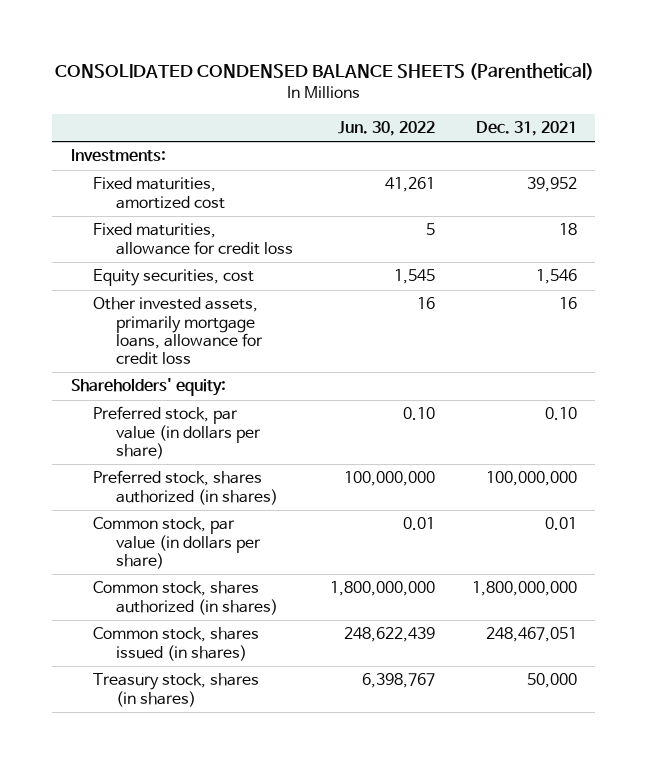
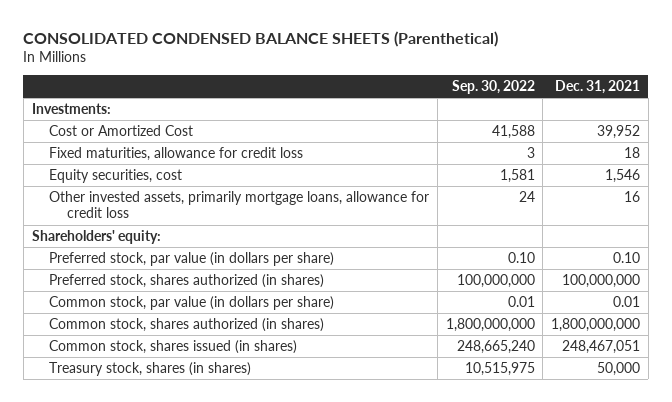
- | Jun. 30, 2022 | Dec. 31, 2021
+ | Sep. 30, 2022 | Dec. 31, 2021
- Fixed maturities, amortized cost | 41,261 | 39,952
+ Cost or Amortized Cost | 41,588 | 39,952

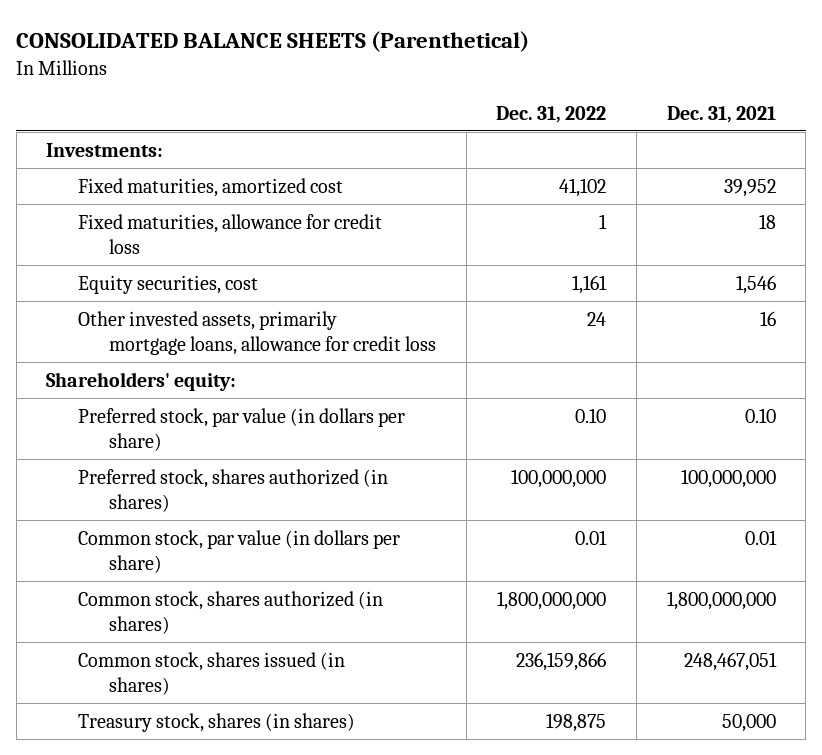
- CONSOLIDATED CONDENSED BALANCE SHEETS (Parenthetical)
+ CONSOLIDATED BALANCE SHEETS (Parenthetical)
- | Sep. 30, 2022 | Dec. 31, 2021
+ | Dec. 31, 2022 | Dec. 31, 2021
- Cost or Amortized Cost | 41,588 | 39,952
+ Fixed maturities, amortized cost | 41,102 | 39,952

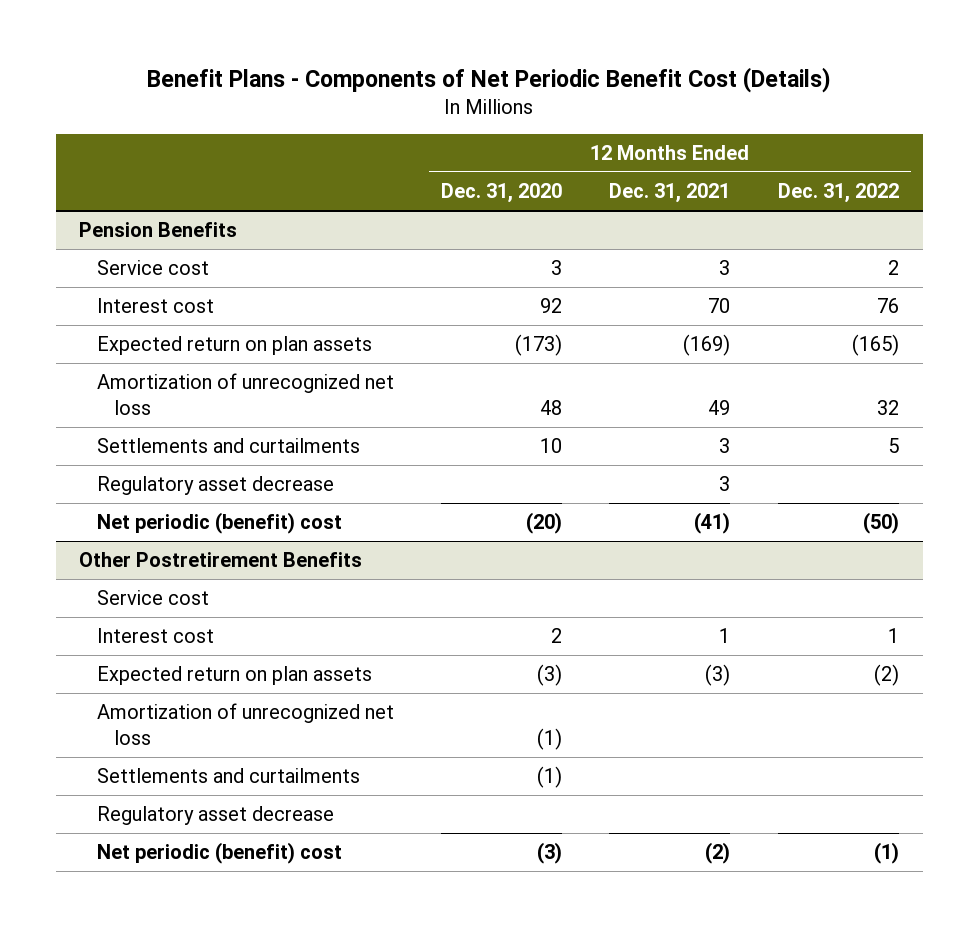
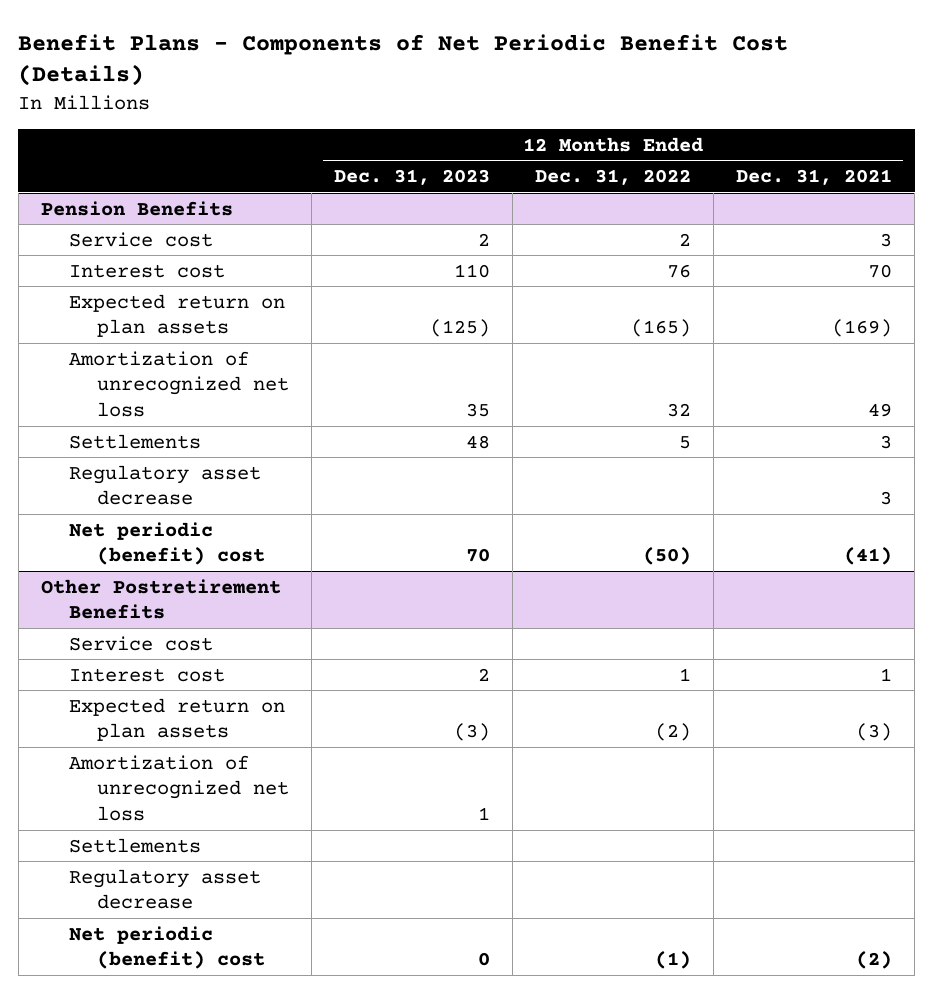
- | 12 Months Ended Dec. 31, 2020 | 12 Months Ended Dec. 31, 2021 | 12 Months Ended Dec. 31, 2022
+ | 12 Months Ended Dec. 31, 2023 | 12 Months Ended Dec. 31, 2022 | 12 Months Ended Dec. 31, 2021
@ Pension Benefits
- Settlements and curtailments | 10 | 3 | 5
+ Settlements | 48 | 5 | 3
@ Other Postretirement Benefits
- Settlements and curtailments | (1) | |
+ Settlements

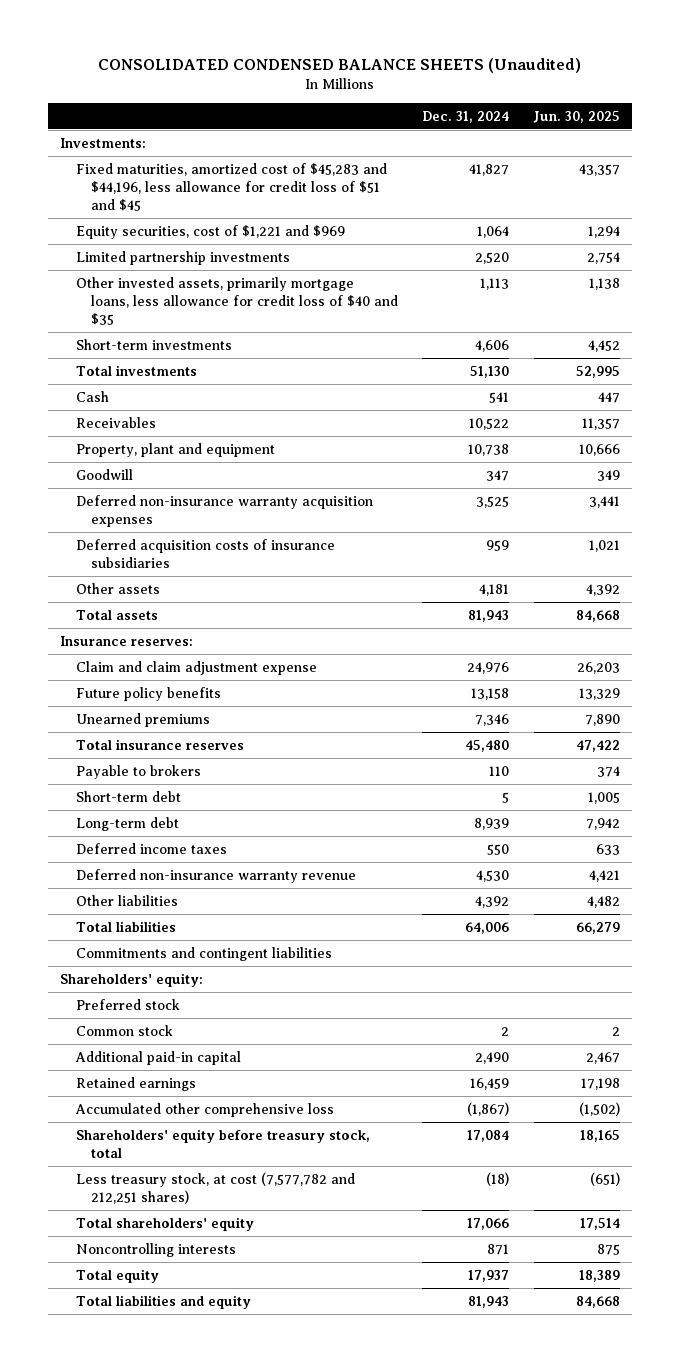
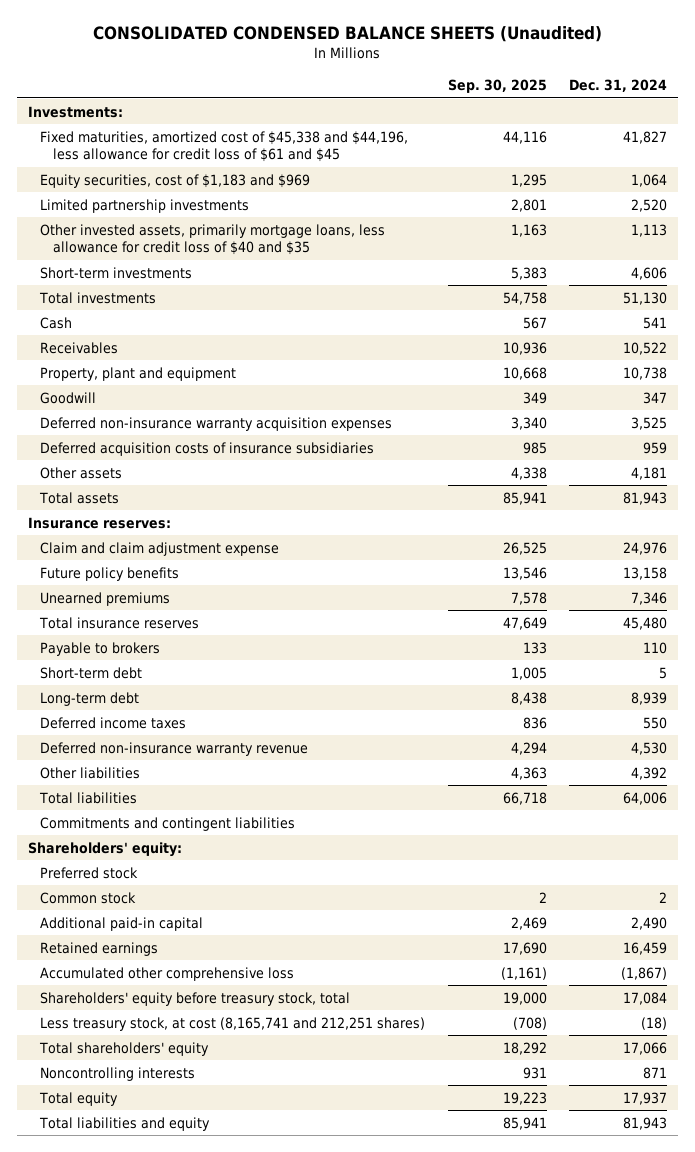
- | Dec. 31, 2024 | Jun. 30, 2025
+ | Sep. 30, 2025 | Dec. 31, 2024
- Fixed maturities, amortized cost of $45,283 and $44,196, less allowance for credit loss of $51 and $45 | 41,827 | 43,357
- Equity securities, cost of $1,221 and $969 | 1,064 | 1,294
+ Fixed maturities, amortized cost of $45,338 and $44,196, less allowance for credit loss of $61 and $45 | 44,116 | 41,827
+ Equity securities, cost of $1,183 and $969 | 1,295 | 1,064
- Less treasury stock, at cost (7,577,782 and 212,251 shares) | (18) | (651)
+ Less treasury stock, at cost (8,165,741 and 212,251 shares) | (708) | (18)

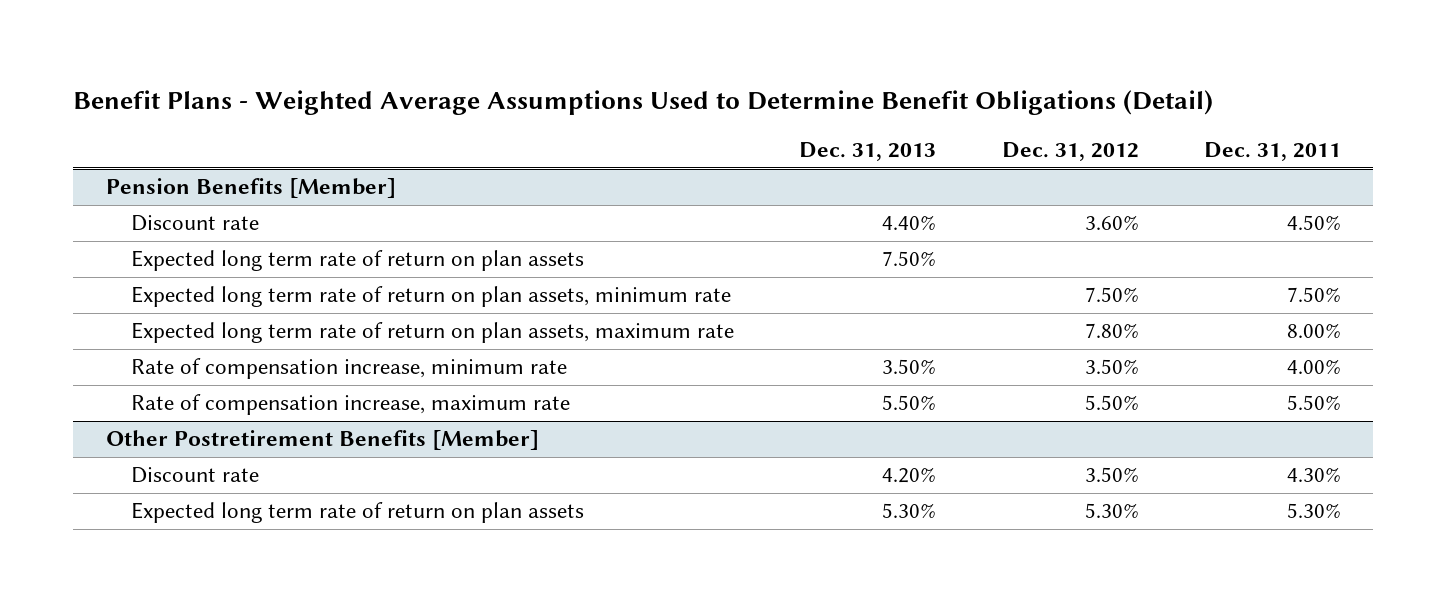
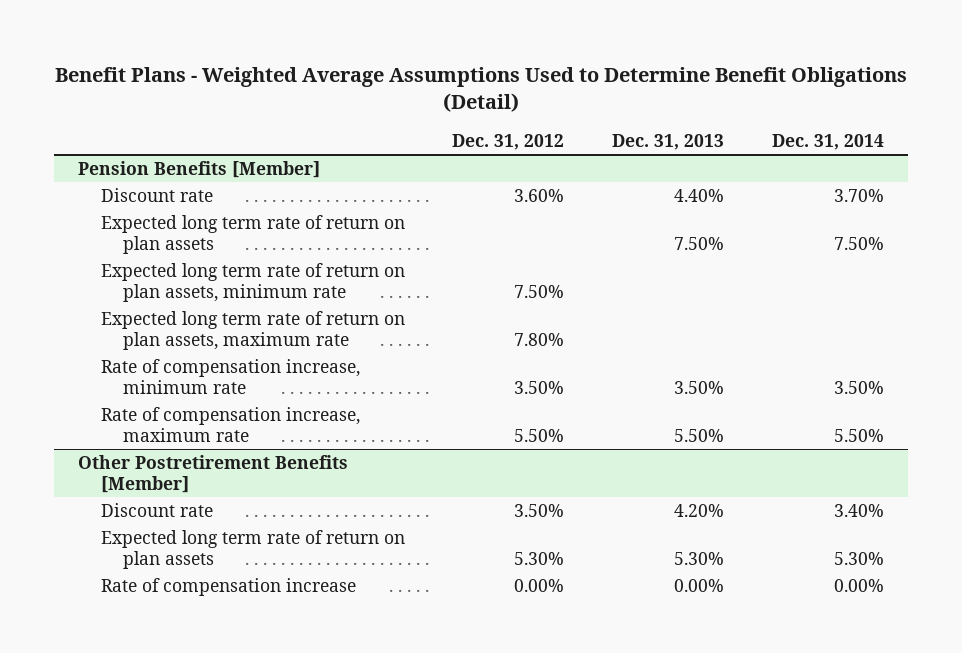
- | Dec. 31, 2013 | Dec. 31, 2012 | Dec. 31, 2011
+ | Dec. 31, 2012 | Dec. 31, 2013 | Dec. 31, 2014
@ Other Postretirement Benefits [Member]
+ Rate of compensation increase | 0.00% | 0.00% | 0.00%

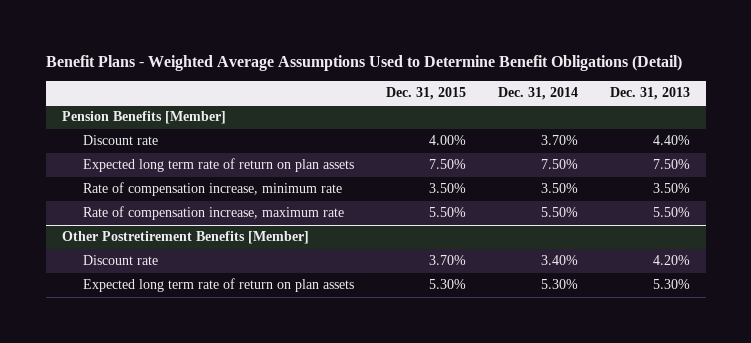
- | Dec. 31, 2012 | Dec. 31, 2013 | Dec. 31, 2014
+ | Dec. 31, 2015 | Dec. 31, 2014 | Dec. 31, 2013
@ Pension Benefits [Member]
- Expected long term rate of return on plan assets, minimum rate | 7.50% | |
- Expected long term rate of return on plan assets, maximum rate | 7.80% | |
@ Other Postretirement Benefits [Member]
- Rate of compensation increase | 0.00% | 0.00% | 0.00%

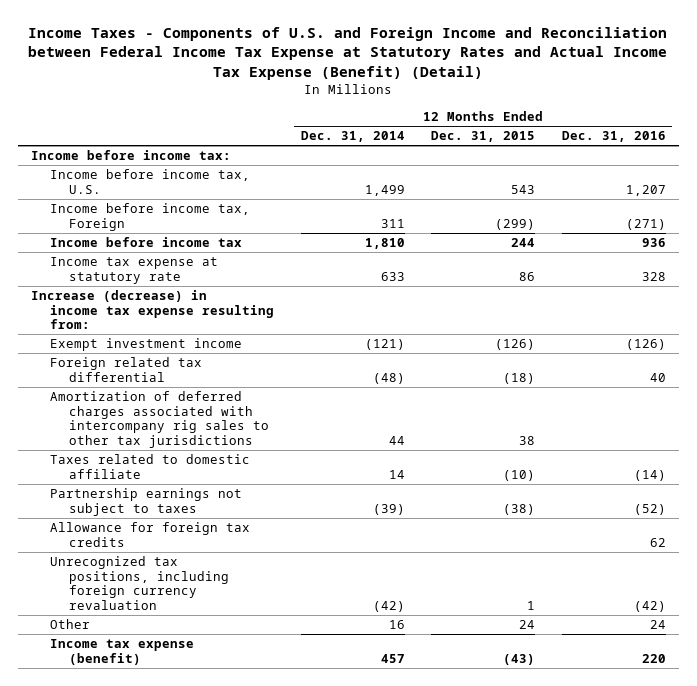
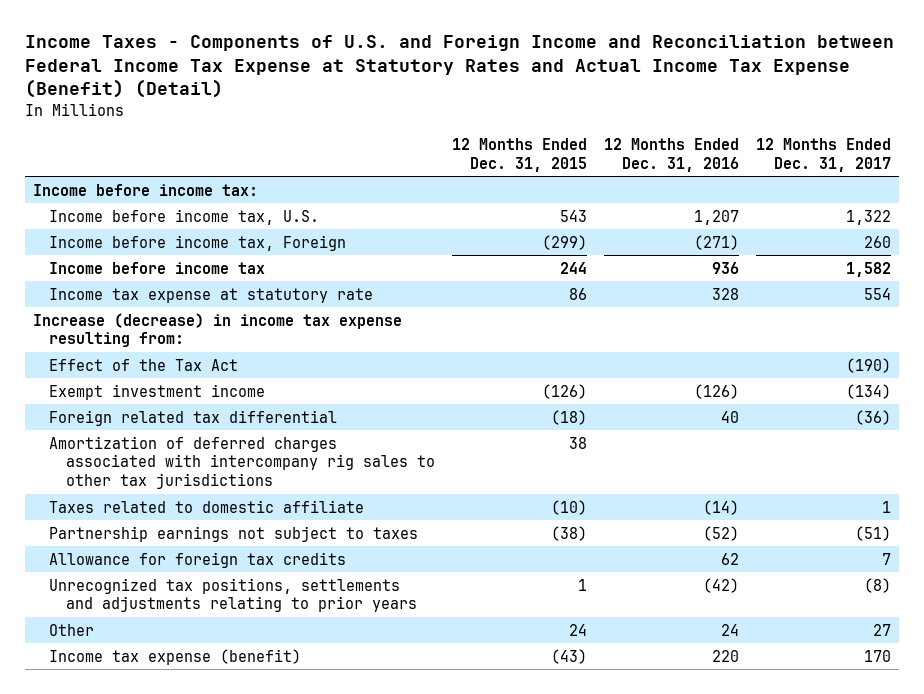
- | 12 Months Ended Dec. 31, 2014 | 12 Months Ended Dec. 31, 2015 | 12 Months Ended Dec. 31, 2016
+ | 12 Months Ended Dec. 31, 2015 | 12 Months Ended Dec. 31, 2016 | 12 Months Ended Dec. 31, 2017
+ Effect of the Tax Act | | | (190)
- Unrecognized tax positions, including foreign currency revaluation | (42) | 1 | (42)
+ Unrecognized tax positions, settlements and adjustments relating to prior years | 1 | (42) | (8)

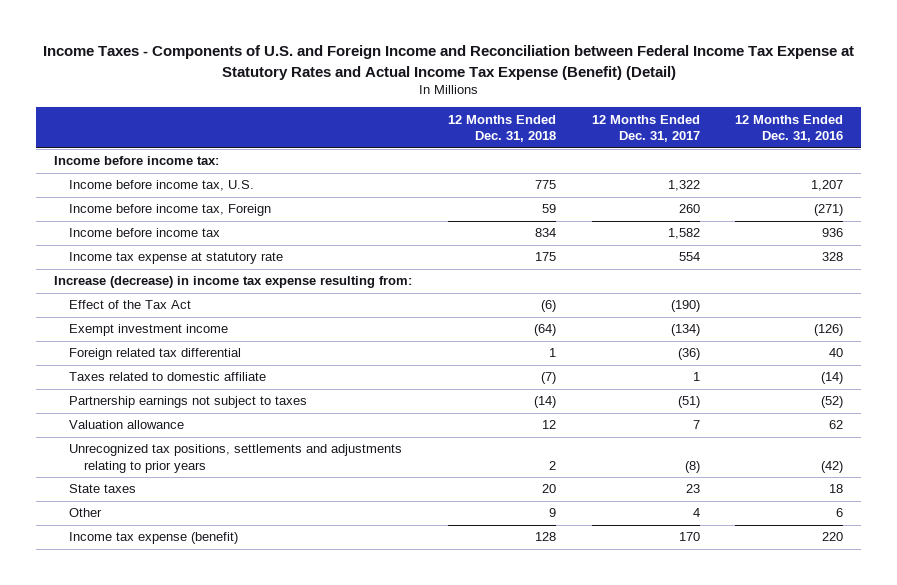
- | 12 Months Ended Dec. 31, 2015 | 12 Months Ended Dec. 31, 2016 | 12 Months Ended Dec. 31, 2017
+ | 12 Months Ended Dec. 31, 2018 | 12 Months Ended Dec. 31, 2017 | 12 Months Ended Dec. 31, 2016
- Amortization of deferred charges associated with intercompany rig sales to other tax jurisdictions | 38 | |
- Allowance for foreign tax credits | | 62 | 7
+ Valuation allowance | 12 | 7 | 62
- Other | 24 | 24 | 27
+ State taxes | 20 | 23 | 18
+ Other | 9 | 4 | 6

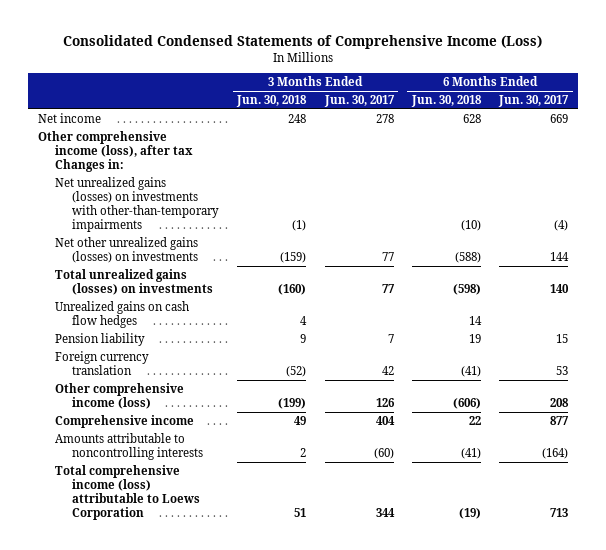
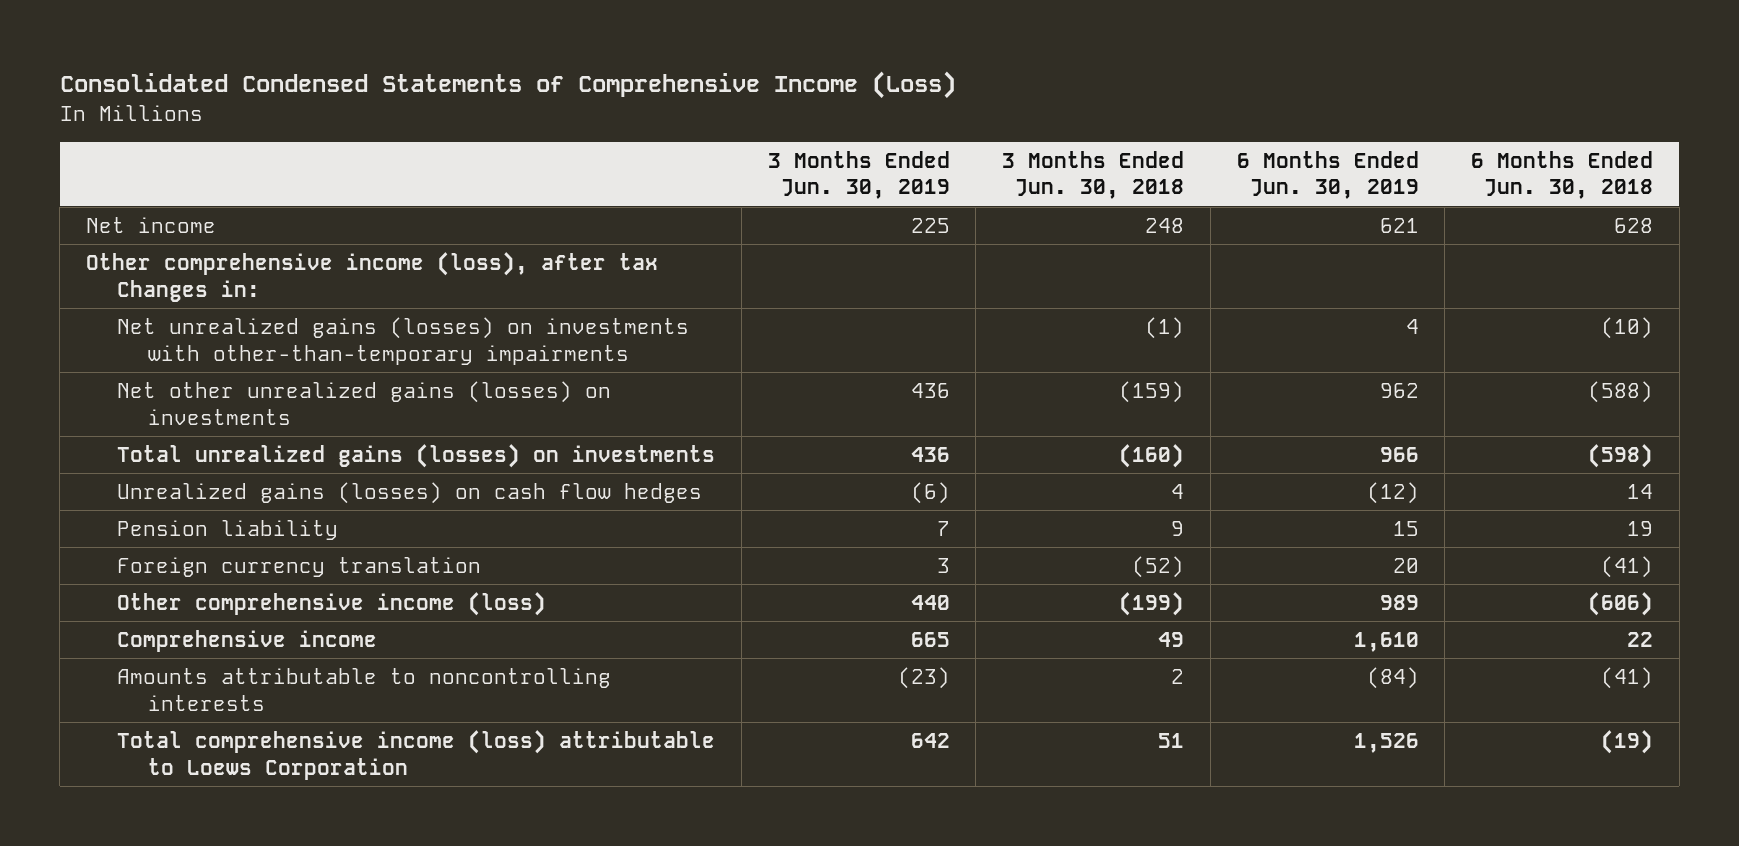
- | 3 Months Ended Jun. 30, 2018 | 3 Months Ended Jun. 30, 2017 | 6 Months Ended Jun. 30, 2018 | 6 Months Ended Jun. 30, 2017
+ | 3 Months Ended Jun. 30, 2019 | 3 Months Ended Jun. 30, 2018 | 6 Months Ended Jun. 30, 2019 | 6 Months Ended Jun. 30, 2018
- Unrealized gains on cash flow hedges | 4 | | 14 |
+ Unrealized gains (losses) on cash flow hedges | (6) | 4 | (12) | 14

